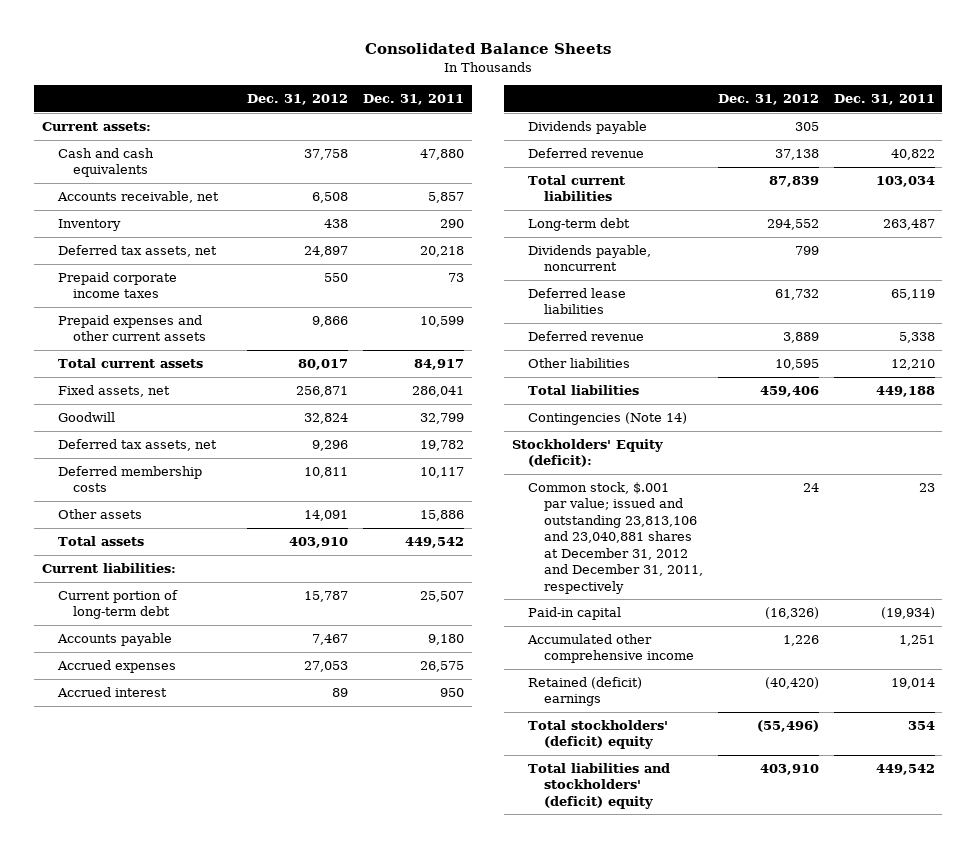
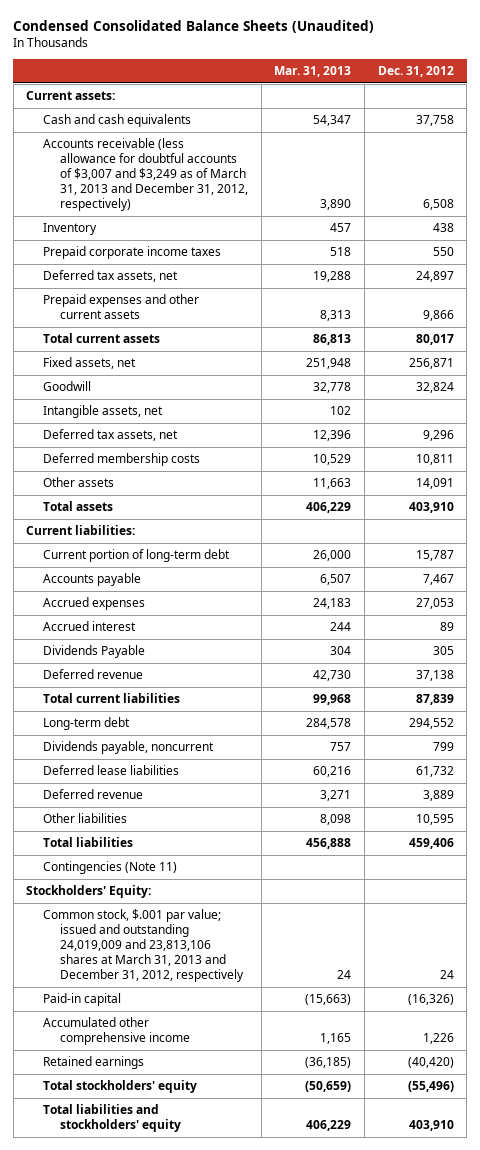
- Consolidated Balance Sheets
+ Condensed Consolidated Balance Sheets (Unaudited)
- | Dec. 31, 2012 | Dec. 31, 2011
+ | Mar. 31, 2013 | Dec. 31, 2012
- Accounts receivable, net | 6,508 | 5,857
+ Accounts receivable (less allowance for doubtful accounts of $3,007 and $3,249 as of March 31, 2013 and December 31, 2012, respectively) | 3,890 | 6,508
moved down: Deferred tax assets, net | 19,288 | 24,897
+ Intangible assets, net | 102 |
- Dividends payable | 305 |
+ Dividends Payable | 304 | 305
- Contingencies (Note 14)
- Stockholders' Equity (deficit):
- Common stock, $.001 par value; issued and outstanding 23,813,106 and 23,040,881 shares at December 31, 2012 and December 31, 2011, respectively | 24 | 23
+ Contingencies (Note 11)
+ Stockholders' Equity:
+ Common stock, $.001 par value; issued and outstanding 24,019,009 and 23,813,106 shares at March 31, 2013 and December 31, 2012, respectively | 24 | 24
- Retained (deficit) earnings | (40,420) | 19,014
- Total stockholders' (deficit) equity | (55,496) | 354
- Total liabilities and stockholders' (deficit) equity | 403,910 | 449,542
+ Retained earnings | (36,185) | (40,420)
+ Total stockholders' equity | (50,659) | (55,496)
+ Total liabilities and stockholders' equity | 406,229 | 403,910

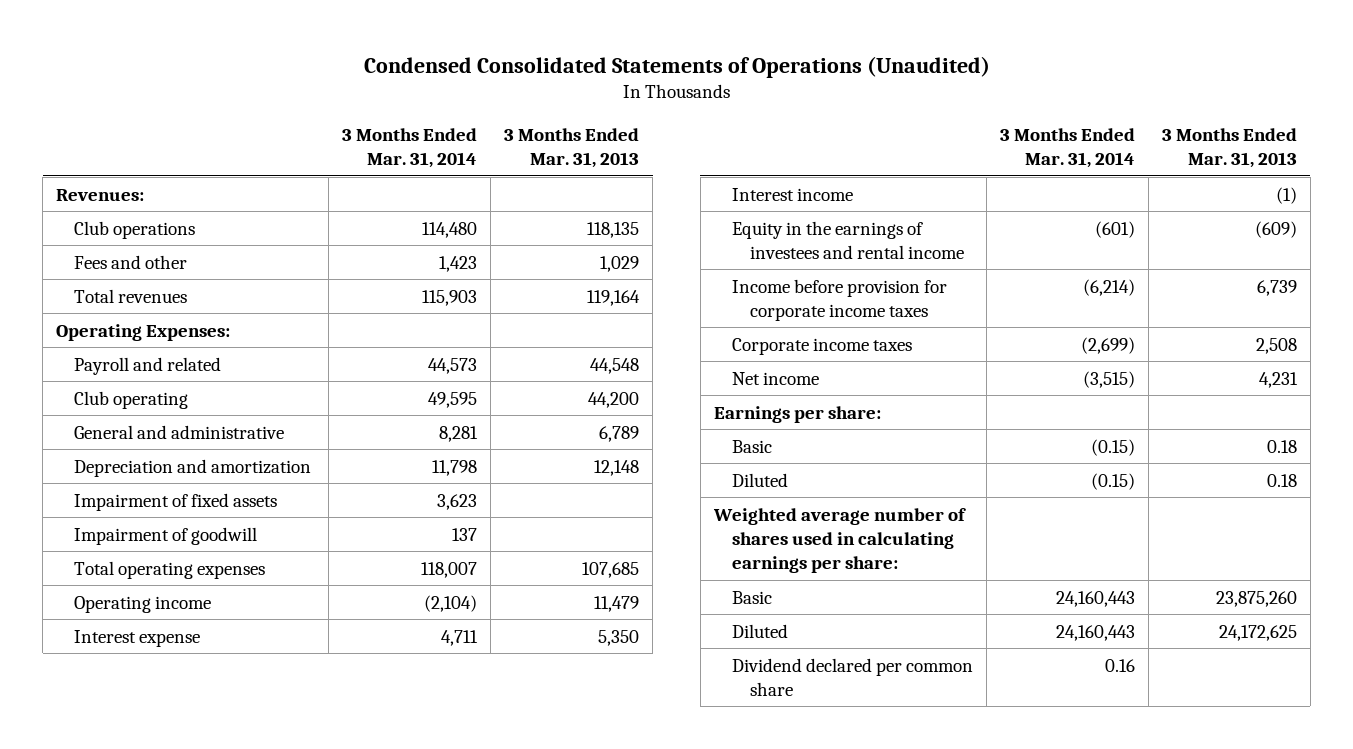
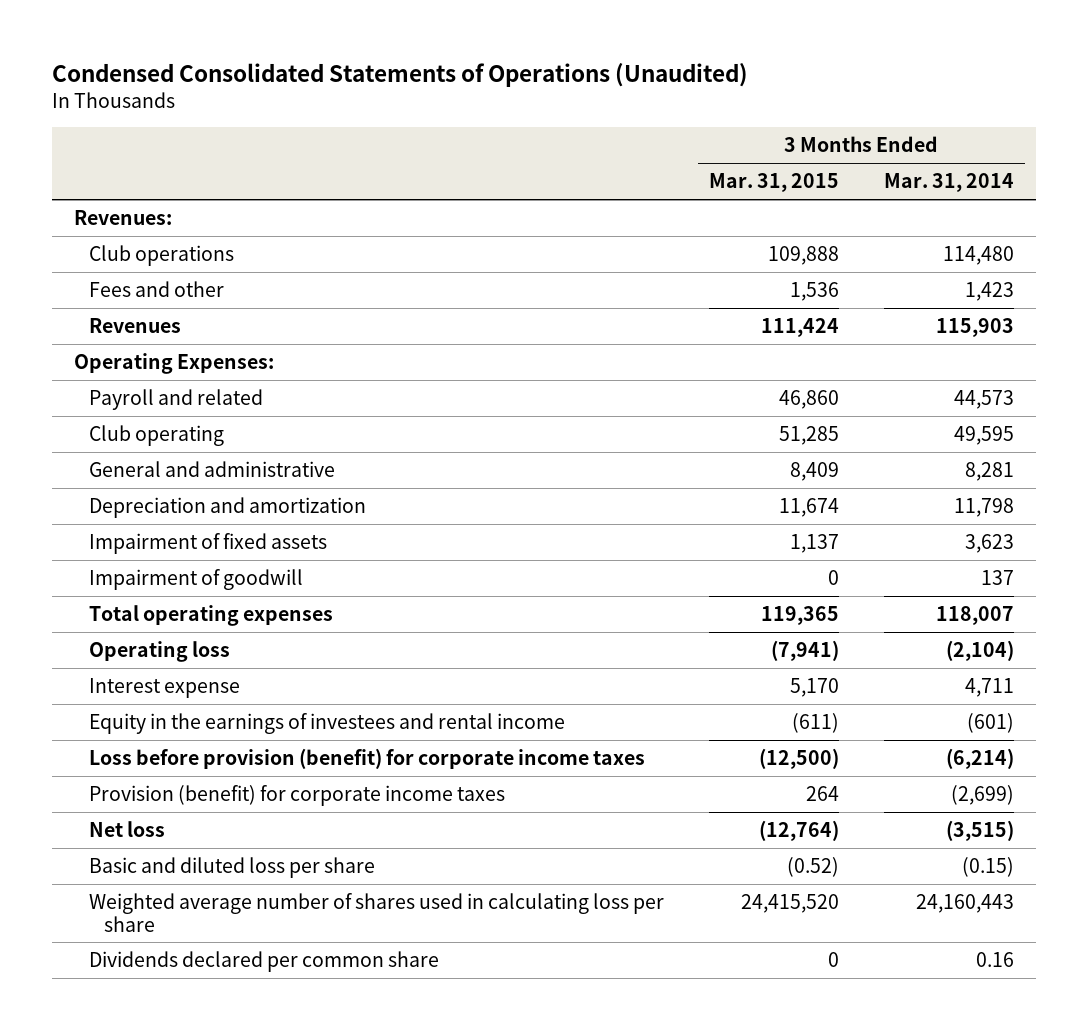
- | 3 Months Ended Mar. 31, 2014 | 3 Months Ended Mar. 31, 2013
+ | 3 Months Ended Mar. 31, 2015 | 3 Months Ended Mar. 31, 2014
- Total revenues | 115,903 | 119,164
+ Revenues | 111,424 | 115,903
- Operating income | (2,104) | 11,479
+ Operating loss | (7,941) | (2,104)
- Interest income | | (1)
- Income before provision for corporate income taxes | (6,214) | 6,739
- Corporate income taxes | (2,699) | 2,508
- Net income | (3,515) | 4,231
- Earnings per share:
- Basic | (0.15) | 0.18
- Diluted | (0.15) | 0.18
- Weighted average number of shares used in calculating earnings per share:
- Basic | 24,160,443 | 23,875,260
- Diluted | 24,160,443 | 24,172,625
- Dividend declared per common share | 0.16 |
+ Loss before provision (benefit) for corporate income taxes | (12,500) | (6,214)
+ Provision (benefit) for corporate income taxes | 264 | (2,699)
+ Net loss | (12,764) | (3,515)
+ Basic and diluted loss per share | (0.52) | (0.15)
+ Weighted average number of shares used in calculating loss per share | 24,415,520 | 24,160,443
+ Dividends declared per common share | 0 | 0.16

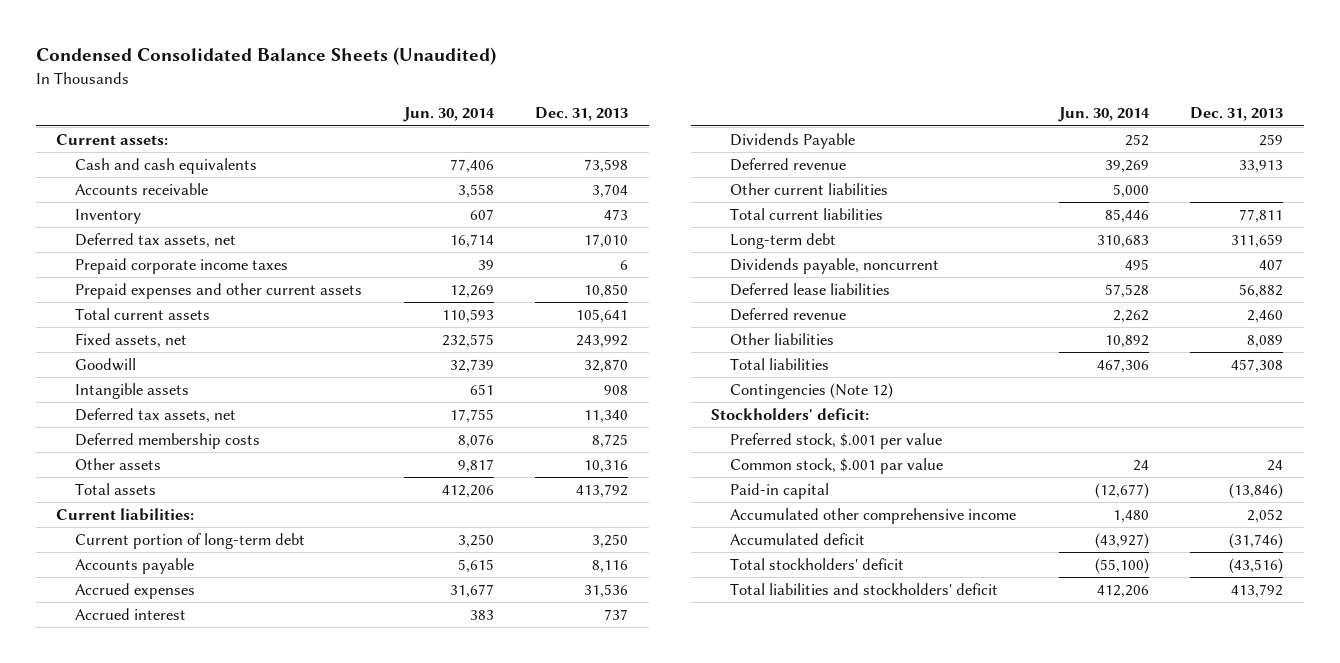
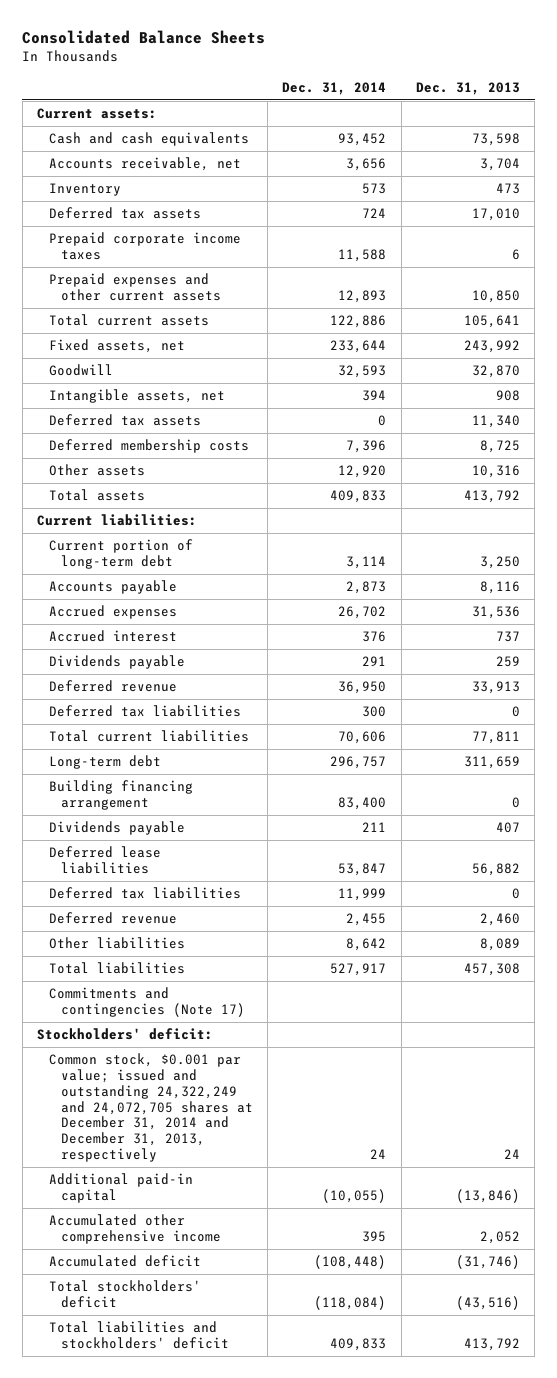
- Condensed Consolidated Balance Sheets (Unaudited)
+ Consolidated Balance Sheets
- | Jun. 30, 2014 | Dec. 31, 2013
+ | Dec. 31, 2014 | Dec. 31, 2013
- Accounts receivable | 3,558 | 3,704
+ Accounts receivable, net | 3,656 | 3,704
- Deferred tax assets, net | 16,714 | 17,010
+ Deferred tax assets | 724 | 17,010
- Intangible assets | 651 | 908
- Deferred tax assets, net | 17,755 | 11,340
+ Intangible assets, net | 394 | 908
+ Deferred tax assets | 0 | 11,340
- Dividends Payable | 252 | 259
+ Dividends payable | 291 | 259
- Other current liabilities | 5,000 |
+ Deferred tax liabilities | 300 | 0
- Dividends payable, noncurrent | 495 | 407
+ Building financing arrangement | 83,400 | 0
+ Dividends payable | 211 | 407
+ Deferred tax liabilities | 11,999 | 0
- Contingencies (Note 12)
+ Commitments and contingencies (Note 17)
- Preferred stock, $.001 per value
- Common stock, $.001 par value | 24 | 24
- Paid-in capital | (12,677) | (13,846)
+ Common stock, $0.001 par value; issued and outstanding 24,322,249 and 24,072,705 shares at December 31, 2014 and December 31, 2013, respectively | 24 | 24
+ Additional paid-in capital | (10,055) | (13,846)

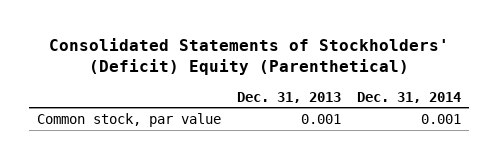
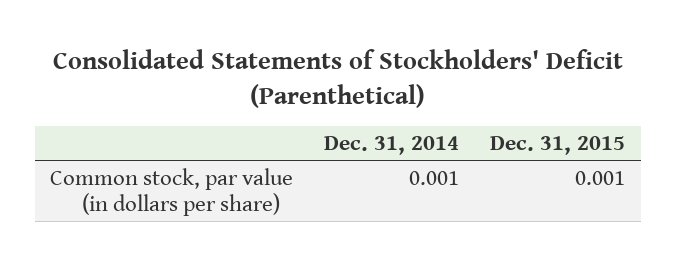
- Consolidated Statements of Stockholders' (Deficit) Equity (Parenthetical)
+ Consolidated Statements of Stockholders' Deficit (Parenthetical)
- | Dec. 31, 2013 | Dec. 31, 2014
+ | Dec. 31, 2014 | Dec. 31, 2015
- Common stock, par value | 0.001 | 0.001
+ Common stock, par value (in dollars per share) | 0.001 | 0.001

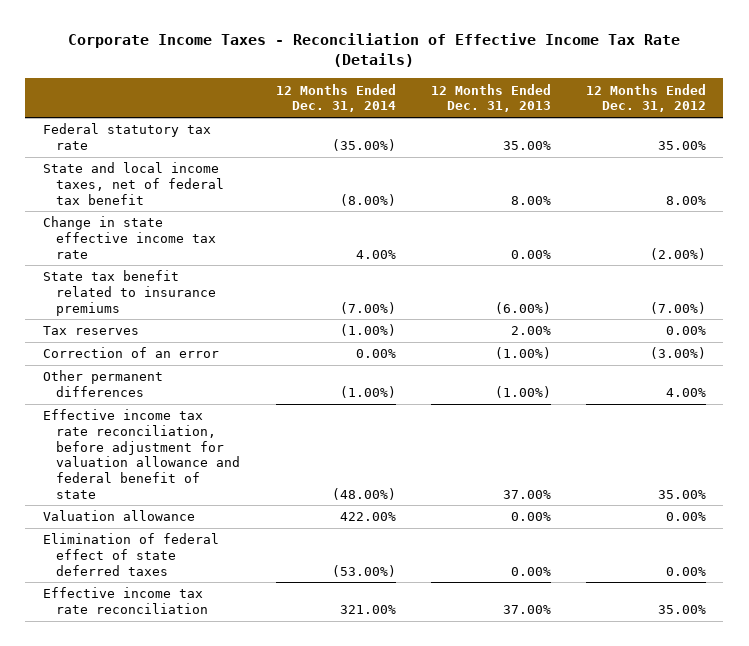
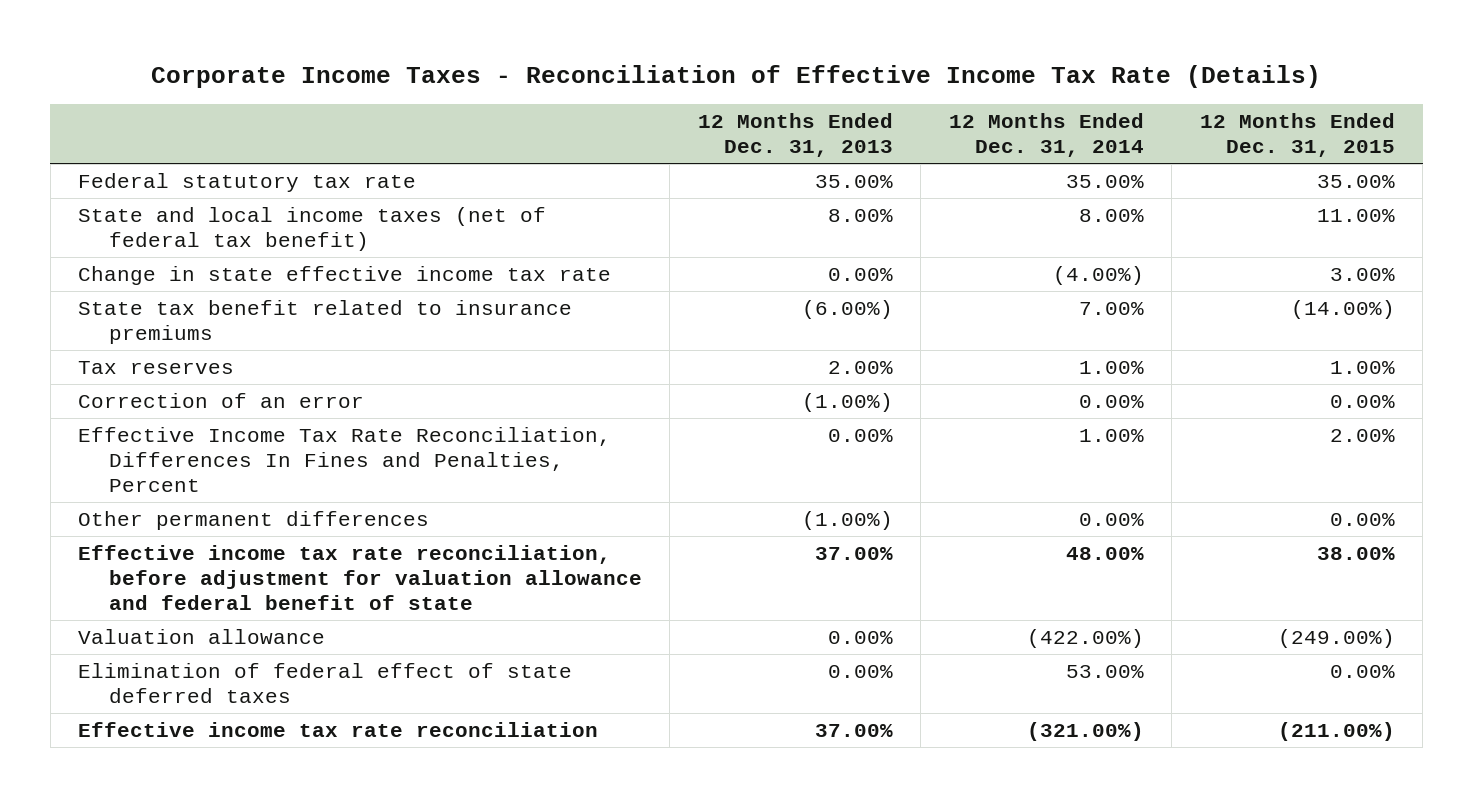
- | 12 Months Ended Dec. 31, 2014 | 12 Months Ended Dec. 31, 2013 | 12 Months Ended Dec. 31, 2012
+ | 12 Months Ended Dec. 31, 2013 | 12 Months Ended Dec. 31, 2014 | 12 Months Ended Dec. 31, 2015
- Federal statutory tax rate | (35.00%) | 35.00% | 35.00%
- State and local income taxes, net of federal tax benefit | (8.00%) | 8.00% | 8.00%
- Change in state effective income tax rate | 4.00% | 0.00% | (2.00%)
- State tax benefit related to insurance premiums | (7.00%) | (6.00%) | (7.00%)
- Tax reserves | (1.00%) | 2.00% | 0.00%
+ Federal statutory tax rate | 35.00% | 35.00% | 35.00%
+ State and local income taxes (net of federal tax benefit) | 8.00% | 8.00% | 11.00%
+ Change in state effective income tax rate | 0.00% | (4.00%) | 3.00%
+ State tax benefit related to insurance premiums | (6.00%) | 7.00% | (14.00%)
+ Tax reserves | 2.00% | 1.00% | 1.00%
- Other permanent differences | (1.00%) | (1.00%) | 4.00%
- Effective income tax rate reconciliation, before adjustment for valuation allowance and federal benefit of state | (48.00%) | 37.00% | 35.00%
- Valuation allowance | 422.00% | 0.00% | 0.00%
- Elimination of federal effect of state deferred taxes | (53.00%) | 0.00% | 0.00%
- Effective income tax rate reconciliation | 321.00% | 37.00% | 35.00%
+ Effective Income Tax Rate Reconciliation, Differences In Fines and Penalties, Percent | 0.00% | 1.00% | 2.00%
+ Other permanent differences | (1.00%) | 0.00% | 0.00%
+ Effective income tax rate reconciliation, before adjustment for valuation allowance and federal benefit of state | 37.00% | 48.00% | 38.00%
+ Valuation allowance | 0.00% | (422.00%) | (249.00%)
+ Elimination of federal effect of state deferred taxes | 0.00% | 53.00% | 0.00%
+ Effective income tax rate reconciliation | 37.00% | (321.00%) | (211.00%)

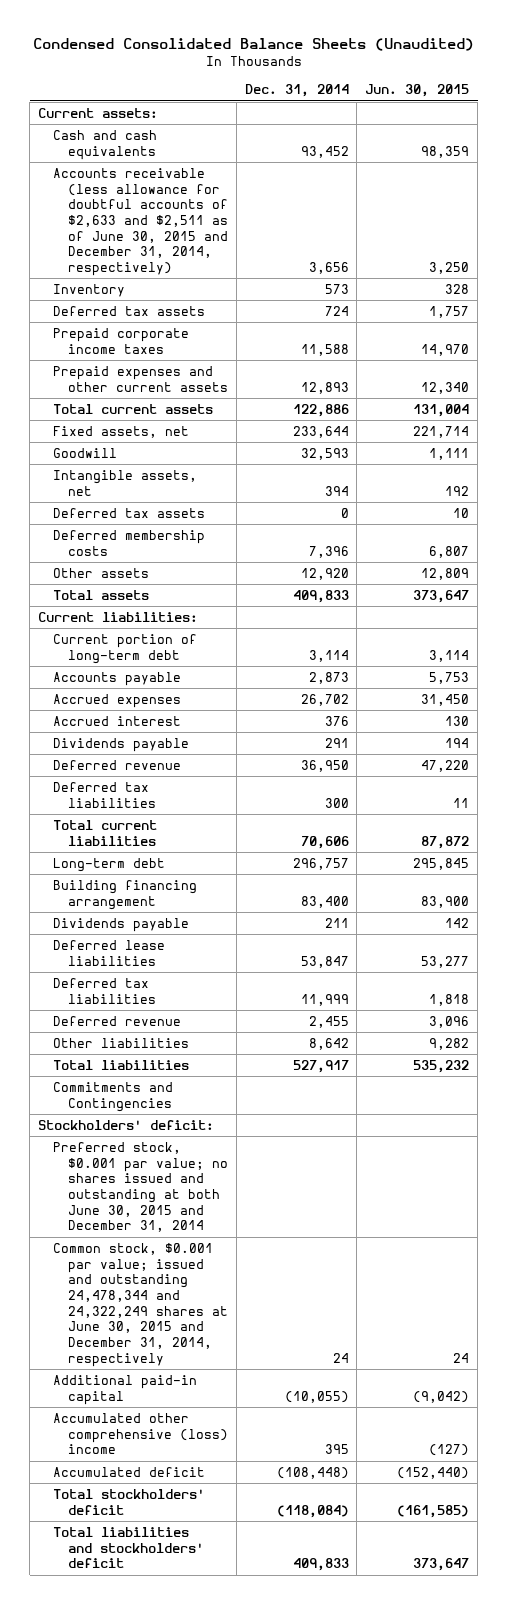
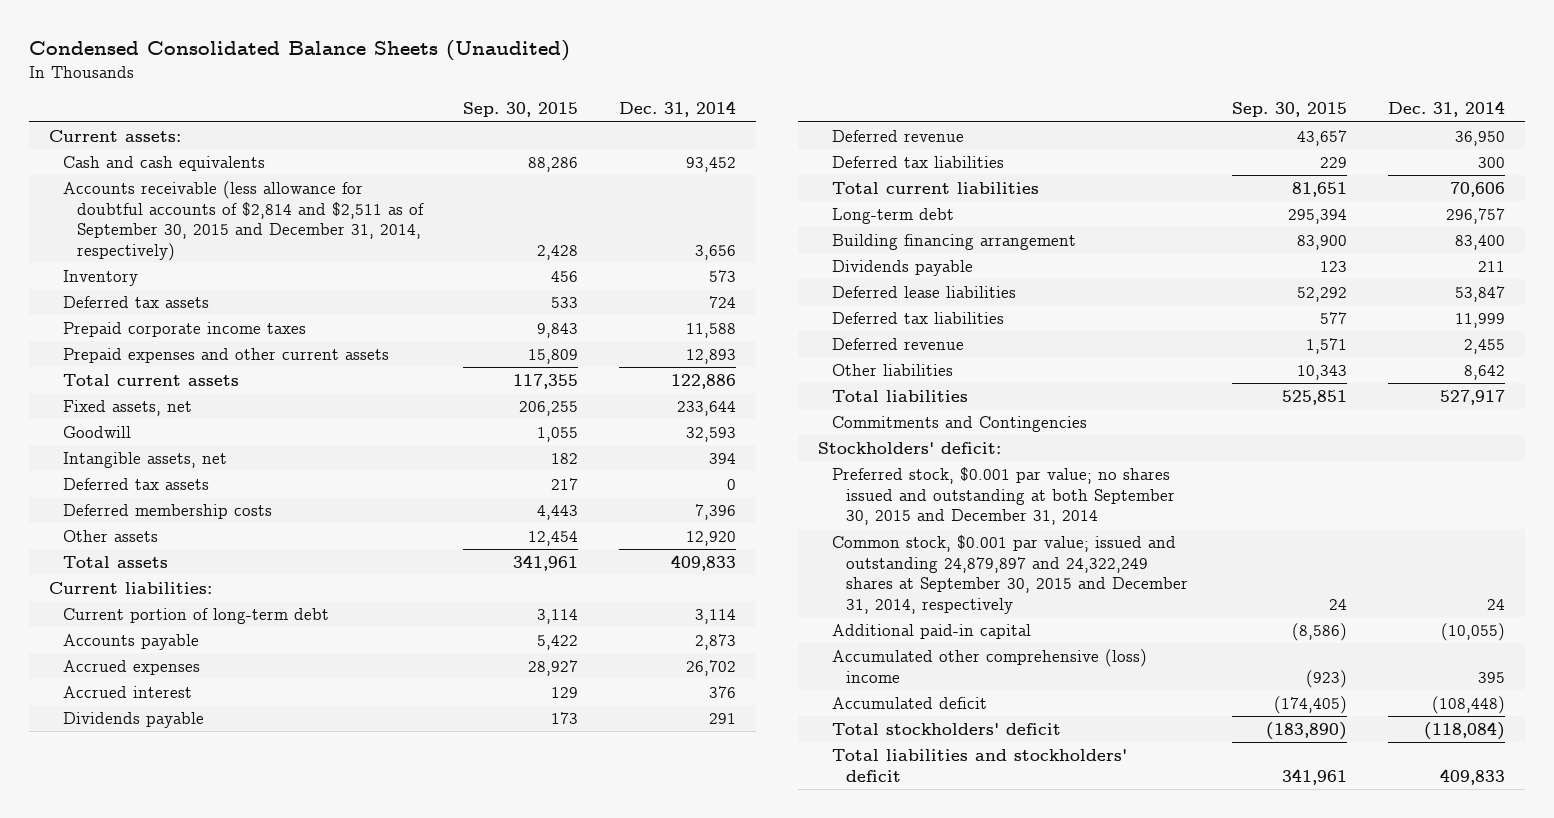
- | Dec. 31, 2014 | Jun. 30, 2015
+ | Sep. 30, 2015 | Dec. 31, 2014
- Accounts receivable (less allowance for doubtful accounts of $2,633 and $2,511 as of June 30, 2015 and December 31, 2014, respectively) | 3,656 | 3,250
+ Accounts receivable (less allowance for doubtful accounts of $2,814 and $2,511 as of September 30, 2015 and December 31, 2014, respectively) | 2,428 | 3,656
- Preferred stock, $0.001 par value; no shares issued and outstanding at both June 30, 2015 and December 31, 2014
- Common stock, $0.001 par value; issued and outstanding 24,478,344 and 24,322,249 shares at June 30, 2015 and December 31, 2014, respectively | 24 | 24
+ Preferred stock, $0.001 par value; no shares issued and outstanding at both September 30, 2015 and December 31, 2014
+ Common stock, $0.001 par value; issued and outstanding 24,879,897 and 24,322,249 shares at September 30, 2015 and December 31, 2014, respectively | 24 | 24

